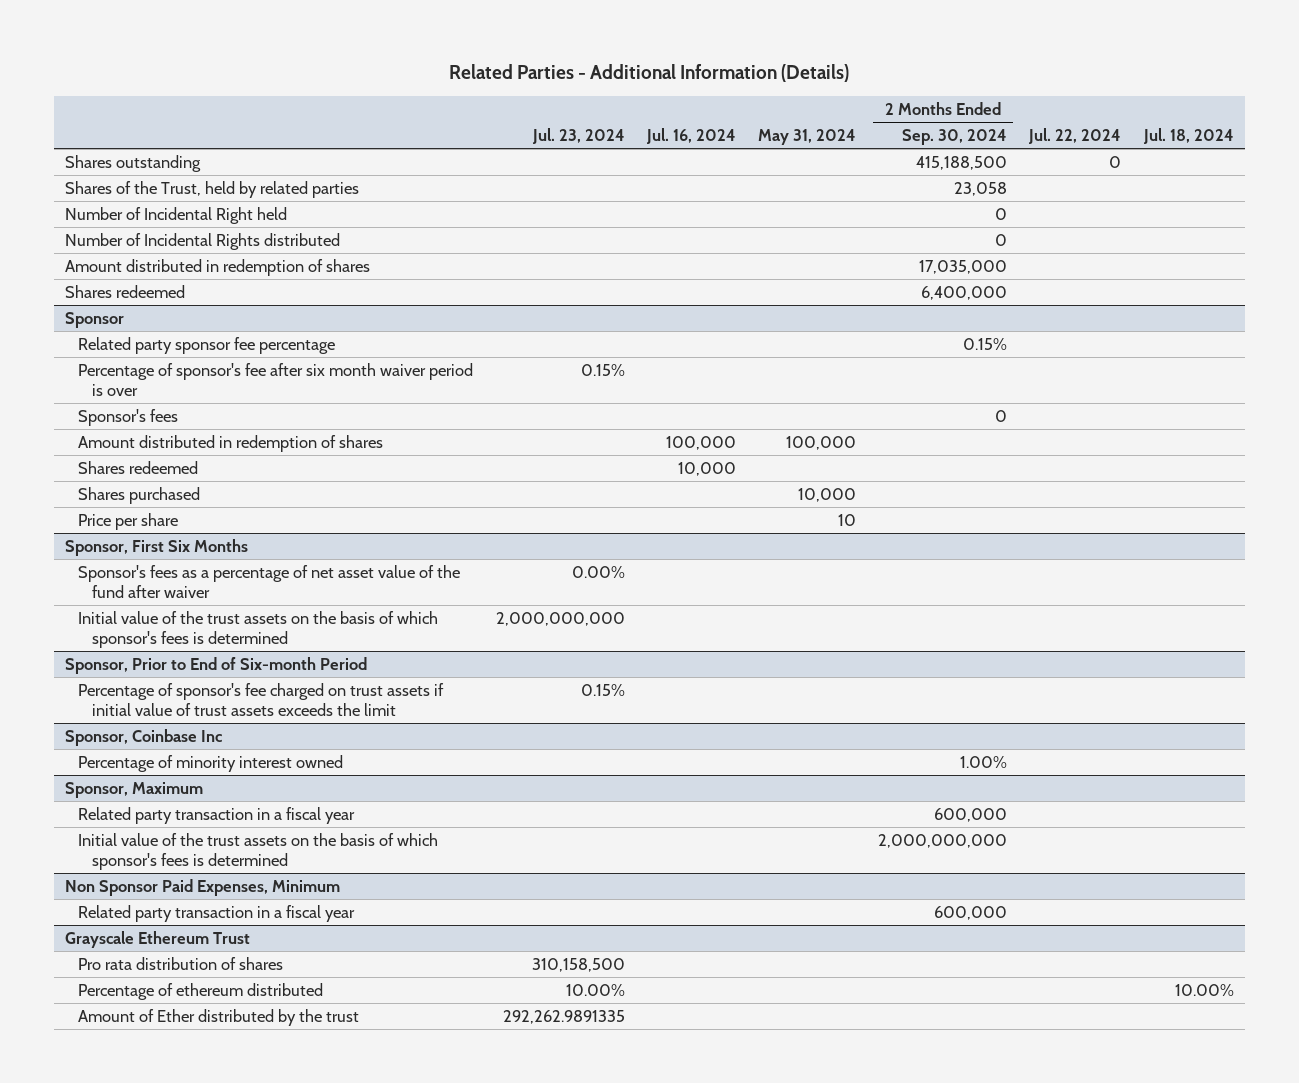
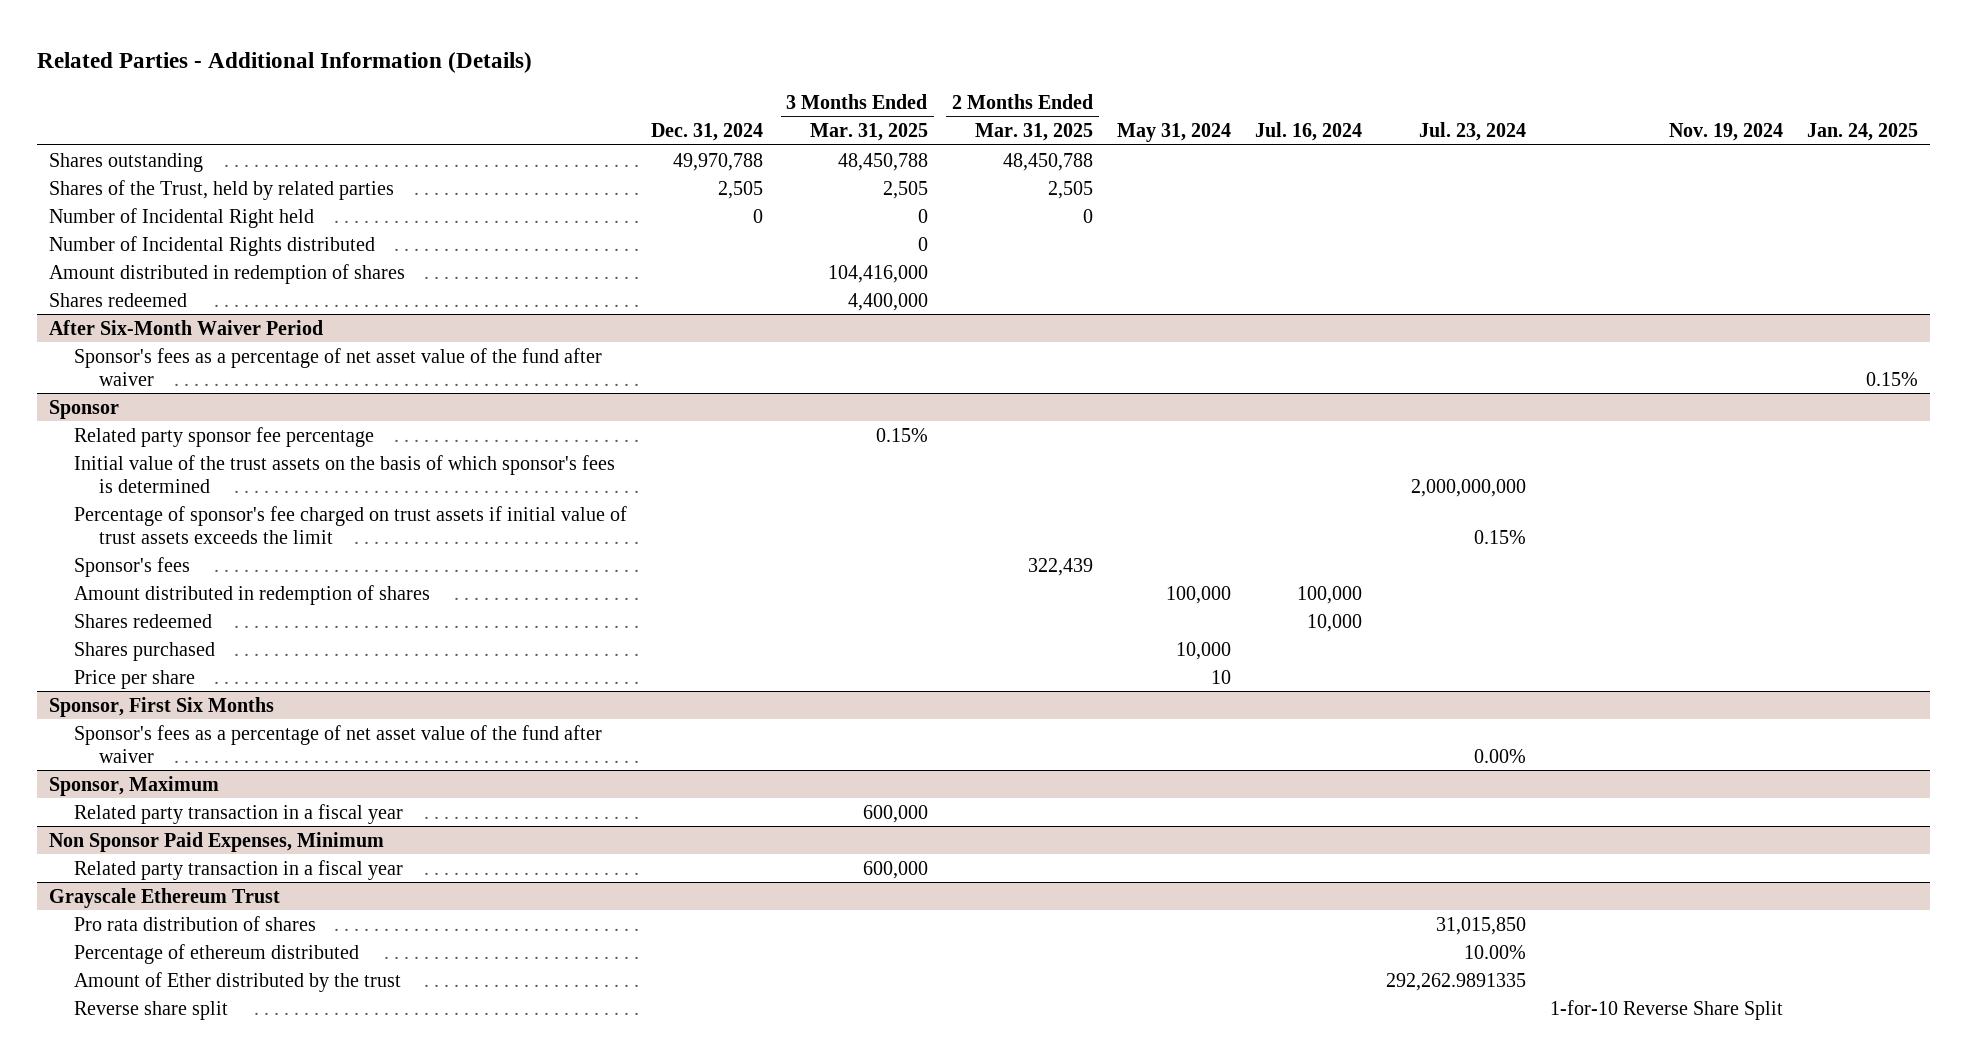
- | Jul. 23, 2024 | Jul. 16, 2024 | May 31, 2024 | 2 Months Ended Sep. 30, 2024 | Jul. 22, 2024 | Jul. 18, 2024
+ | Dec. 31, 2024 | 3 Months Ended Mar. 31, 2025 | 2 Months Ended Mar. 31, 2025 | May 31, 2024 | Jul. 16, 2024 | Jul. 23, 2024 | Nov. 19, 2024 | Jan. 24, 2025
+ After Six-Month Waiver Period
+ Sponsor's fees as a percentage of net asset value of the fund after waiver | | | | | | | | 0.15%
@ Sponsor
- Percentage of sponsor's fee after six month waiver period is over | 0.15% | | | | |
+ Initial value of the trust assets on the basis of which sponsor's fees is determined | | | | | | 2,000,000,000 | |
+ Percentage of sponsor's fee charged on trust assets if initial value of trust assets exceeds the limit | | | | | | 0.15% | |
@ Sponsor, First Six Months
- Initial value of the trust assets on the basis of which sponsor's fees is determined | 2,000,000,000 | | | | |
- Sponsor, Prior to End of Six-month Period
- Percentage of sponsor's fee charged on trust assets if initial value of trust assets exceeds the limit | 0.15% | | | | |
- Sponsor, Coinbase Inc
- Percentage of minority interest owned | | | | 1.00% | |
@ Sponsor, Maximum
- Initial value of the trust assets on the basis of which sponsor's fees is determined | | | | 2,000,000,000 | |
@ Grayscale Ethereum Trust
- Pro rata distribution of shares | 310,158,500 | | | | |
+ Pro rata distribution of shares | | | | | | 31,015,850 | |
+ Reverse share split | | | | | | | 1-for-10 Reverse Share Split |

